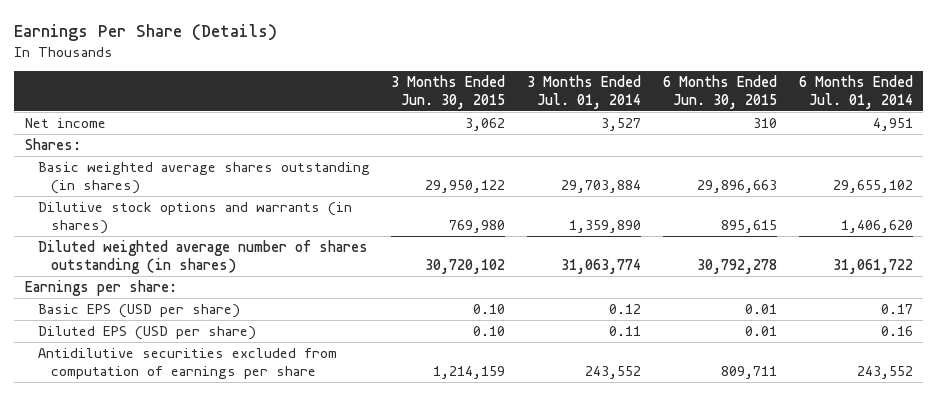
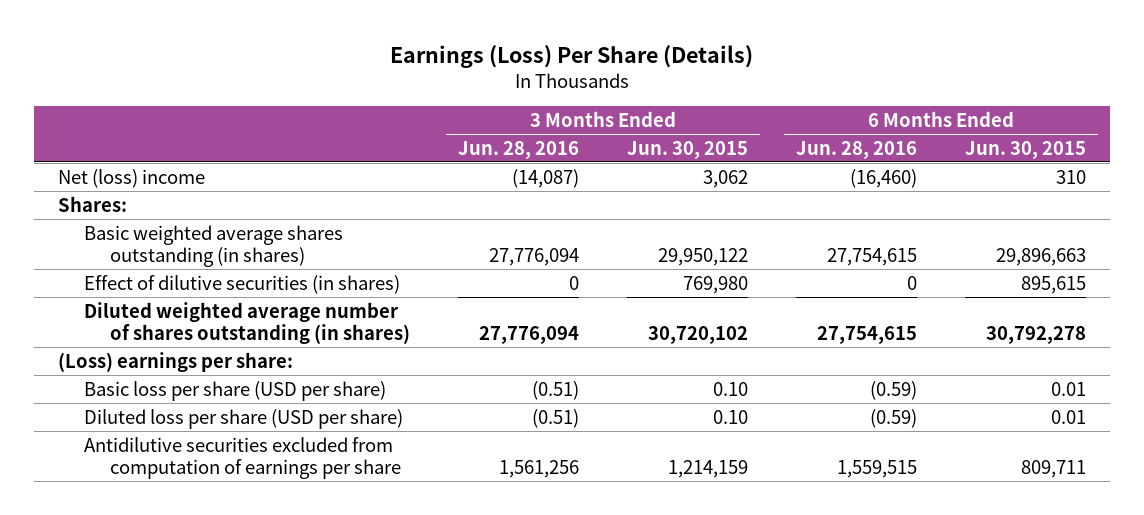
- Earnings Per Share (Details)
+ Earnings (Loss) Per Share (Details)
- | 3 Months Ended Jun. 30, 2015 | 3 Months Ended Jul. 01, 2014 | 6 Months Ended Jun. 30, 2015 | 6 Months Ended Jul. 01, 2014
+ | 3 Months Ended Jun. 28, 2016 | 3 Months Ended Jun. 30, 2015 | 6 Months Ended Jun. 28, 2016 | 6 Months Ended Jun. 30, 2015
- Net income | 3,062 | 3,527 | 310 | 4,951
+ Net (loss) income | (14,087) | 3,062 | (16,460) | 310
- Dilutive stock options and warrants (in shares) | 769,980 | 1,359,890 | 895,615 | 1,406,620
+ Effect of dilutive securities (in shares) | 0 | 769,980 | 0 | 895,615
- Earnings per share:
- Basic EPS (USD per share) | 0.10 | 0.12 | 0.01 | 0.17
- Diluted EPS (USD per share) | 0.10 | 0.11 | 0.01 | 0.16
+ (Loss) earnings per share:
+ Basic loss per share (USD per share) | (0.51) | 0.10 | (0.59) | 0.01
+ Diluted loss per share (USD per share) | (0.51) | 0.10 | (0.59) | 0.01

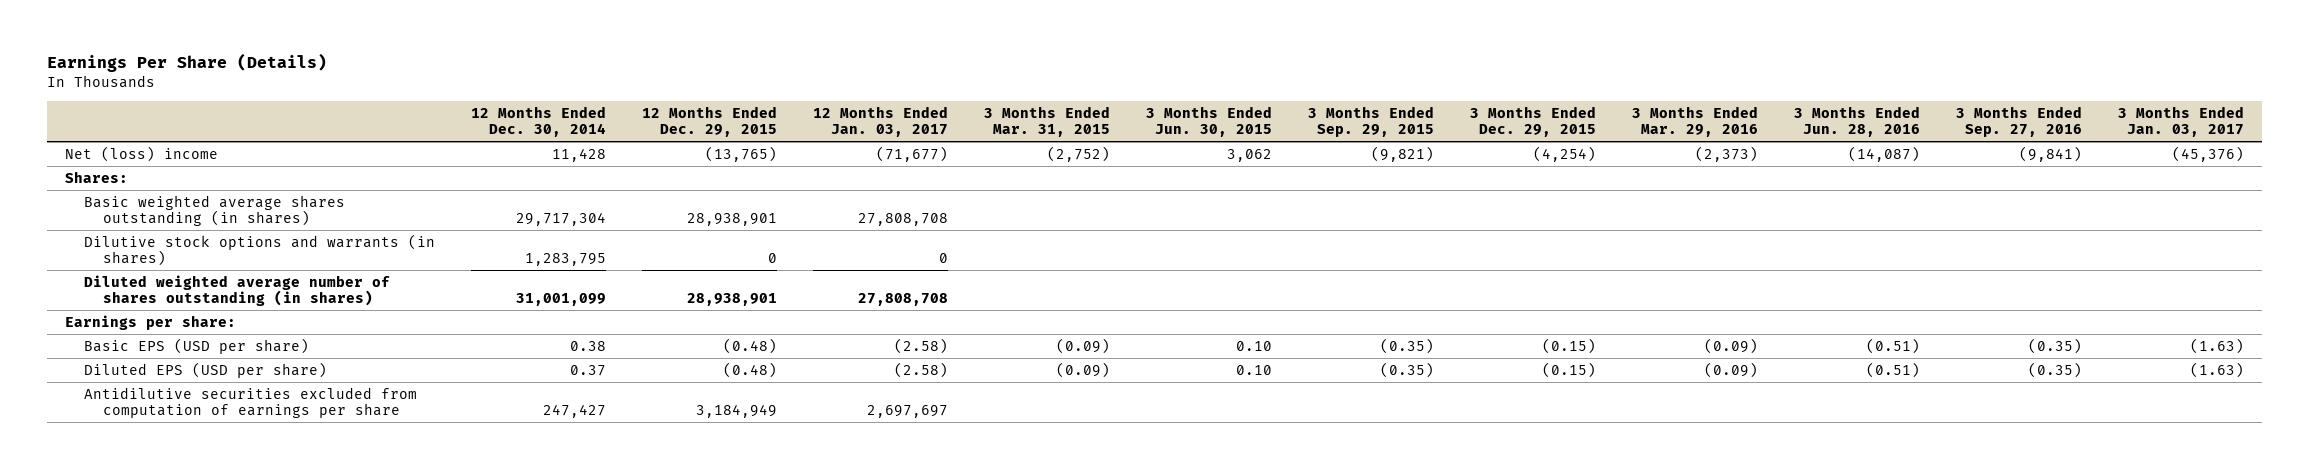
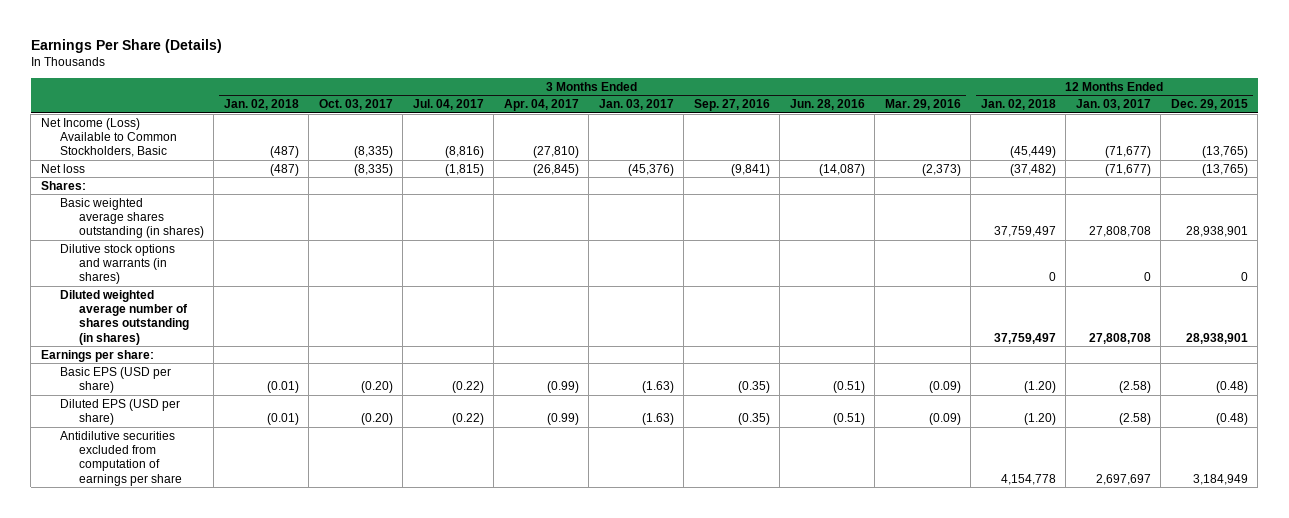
- | 12 Months Ended Dec. 30, 2014 | 12 Months Ended Dec. 29, 2015 | 12 Months Ended Jan. 03, 2017 | 3 Months Ended Mar. 31, 2015 | 3 Months Ended Jun. 30, 2015 | 3 Months Ended Sep. 29, 2015 | 3 Months Ended Dec. 29, 2015 | 3 Months Ended Mar. 29, 2016 | 3 Months Ended Jun. 28, 2016 | 3 Months Ended Sep. 27, 2016 | 3 Months Ended Jan. 03, 2017
+ | 3 Months Ended Jan. 02, 2018 | 3 Months Ended Oct. 03, 2017 | 3 Months Ended Jul. 04, 2017 | 3 Months Ended Apr. 04, 2017 | 3 Months Ended Jan. 03, 2017 | 3 Months Ended Sep. 27, 2016 | 3 Months Ended Jun. 28, 2016 | 3 Months Ended Mar. 29, 2016 | 12 Months Ended Jan. 02, 2018 | 12 Months Ended Jan. 03, 2017 | 12 Months Ended Dec. 29, 2015
- Net (loss) income | 11,428 | (13,765) | (71,677) | (2,752) | 3,062 | (9,821) | (4,254) | (2,373) | (14,087) | (9,841) | (45,376)
+ Net Income (Loss) Available to Common Stockholders, Basic | (487) | (8,335) | (8,816) | (27,810) | | | | | (45,449) | (71,677) | (13,765)
+ Net loss | (487) | (8,335) | (1,815) | (26,845) | (45,376) | (9,841) | (14,087) | (2,373) | (37,482) | (71,677) | (13,765)

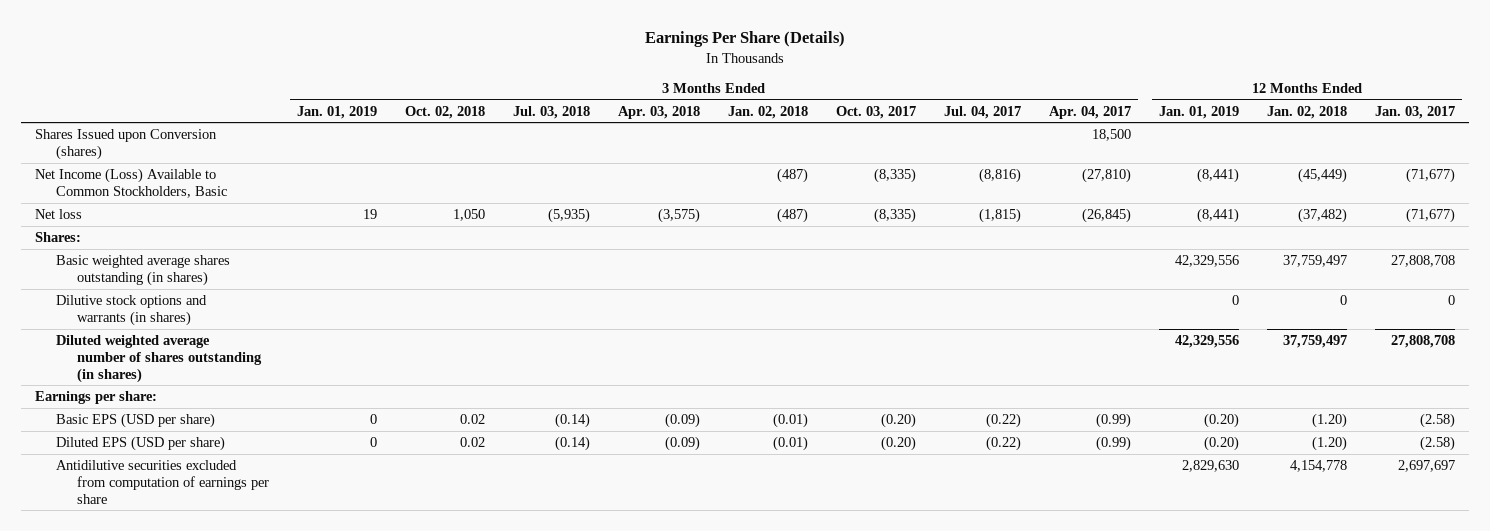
- | 3 Months Ended Jan. 02, 2018 | 3 Months Ended Oct. 03, 2017 | 3 Months Ended Jul. 04, 2017 | 3 Months Ended Apr. 04, 2017 | 3 Months Ended Jan. 03, 2017 | 3 Months Ended Sep. 27, 2016 | 3 Months Ended Jun. 28, 2016 | 3 Months Ended Mar. 29, 2016 | 12 Months Ended Jan. 02, 2018 | 12 Months Ended Jan. 03, 2017 | 12 Months Ended Dec. 29, 2015
+ | 3 Months Ended Jan. 01, 2019 | 3 Months Ended Oct. 02, 2018 | 3 Months Ended Jul. 03, 2018 | 3 Months Ended Apr. 03, 2018 | 3 Months Ended Jan. 02, 2018 | 3 Months Ended Oct. 03, 2017 | 3 Months Ended Jul. 04, 2017 | 3 Months Ended Apr. 04, 2017 | 12 Months Ended Jan. 01, 2019 | 12 Months Ended Jan. 02, 2018 | 12 Months Ended Jan. 03, 2017
+ Shares Issued upon Conversion (shares) | | | | | | | | 18,500 | | |

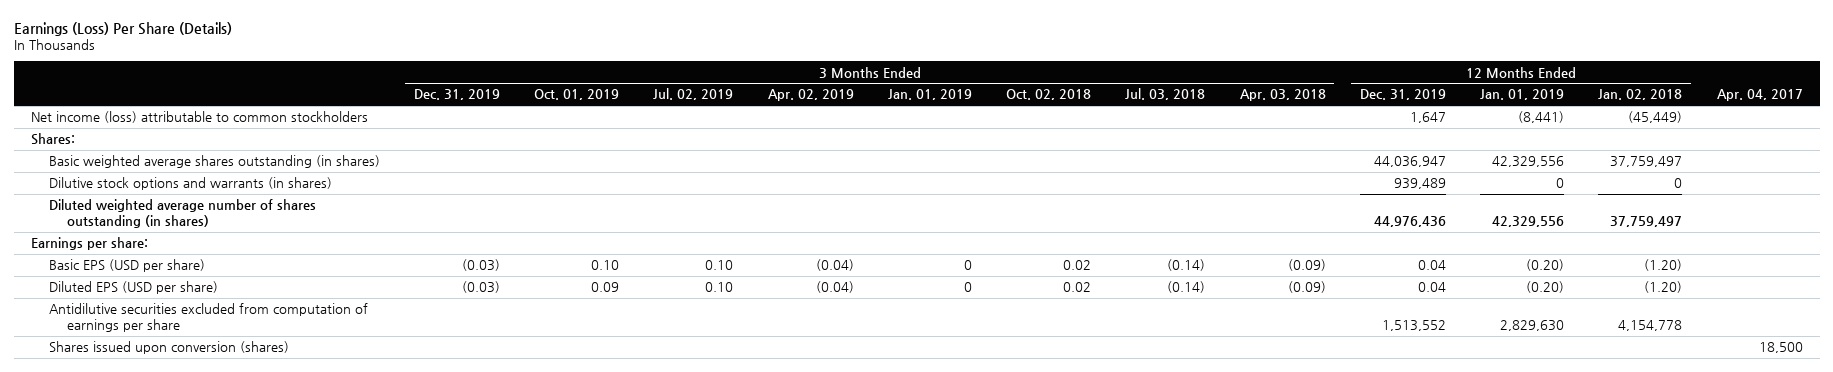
- Earnings Per Share (Details)
+ Earnings (Loss) Per Share (Details)
- | 3 Months Ended Jan. 01, 2019 | 3 Months Ended Oct. 02, 2018 | 3 Months Ended Jul. 03, 2018 | 3 Months Ended Apr. 03, 2018 | 3 Months Ended Jan. 02, 2018 | 3 Months Ended Oct. 03, 2017 | 3 Months Ended Jul. 04, 2017 | 3 Months Ended Apr. 04, 2017 | 12 Months Ended Jan. 01, 2019 | 12 Months Ended Jan. 02, 2018 | 12 Months Ended Jan. 03, 2017
+ | 3 Months Ended Dec. 31, 2019 | 3 Months Ended Oct. 01, 2019 | 3 Months Ended Jul. 02, 2019 | 3 Months Ended Apr. 02, 2019 | 3 Months Ended Jan. 01, 2019 | 3 Months Ended Oct. 02, 2018 | 3 Months Ended Jul. 03, 2018 | 3 Months Ended Apr. 03, 2018 | 12 Months Ended Dec. 31, 2019 | 12 Months Ended Jan. 01, 2019 | 12 Months Ended Jan. 02, 2018 | Apr. 04, 2017
- Shares Issued upon Conversion (shares) | | | | | | | | 18,500 | | |
- Net Income (Loss) Available to Common Stockholders, Basic | | | | | (487) | (8,335) | (8,816) | (27,810) | (8,441) | (45,449) | (71,677)
- Net loss | 19 | 1,050 | (5,935) | (3,575) | (487) | (8,335) | (1,815) | (26,845) | (8,441) | (37,482) | (71,677)
+ Net income (loss) attributable to common stockholders | | | | | | | | | 1,647 | (8,441) | (45,449) |
+ Shares issued upon conversion (shares) | | | | | | | | | | | | 18,500

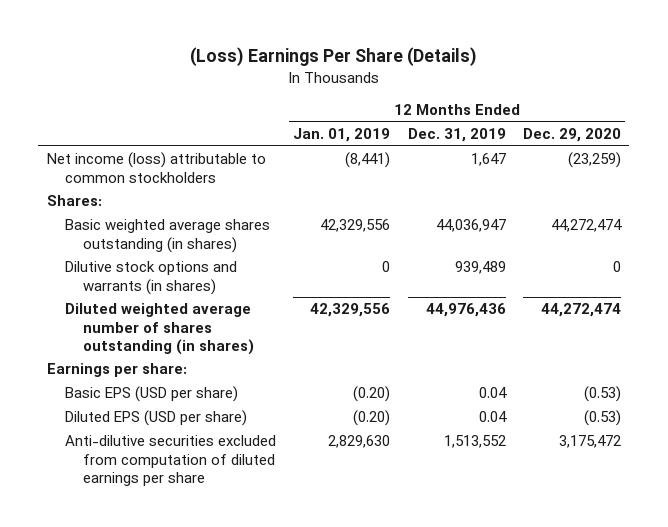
- Earnings (Loss) Per Share (Details)
+ (Loss) Earnings Per Share (Details)
- | 3 Months Ended Dec. 31, 2019 | 3 Months Ended Oct. 01, 2019 | 3 Months Ended Jul. 02, 2019 | 3 Months Ended Apr. 02, 2019 | 3 Months Ended Jan. 01, 2019 | 3 Months Ended Oct. 02, 2018 | 3 Months Ended Jul. 03, 2018 | 3 Months Ended Apr. 03, 2018 | 12 Months Ended Dec. 31, 2019 | 12 Months Ended Jan. 01, 2019 | 12 Months Ended Jan. 02, 2018 | Apr. 04, 2017
+ | 12 Months Ended Jan. 01, 2019 | 12 Months Ended Dec. 31, 2019 | 12 Months Ended Dec. 29, 2020
- Antidilutive securities excluded from computation of earnings per share | | | | | | | | | 1,513,552 | 2,829,630 | 4,154,778 |
- Shares issued upon conversion (shares) | | | | | | | | | | | | 18,500
+ Anti-dilutive securities excluded from computation of diluted earnings per share | 2,829,630 | 1,513,552 | 3,175,472

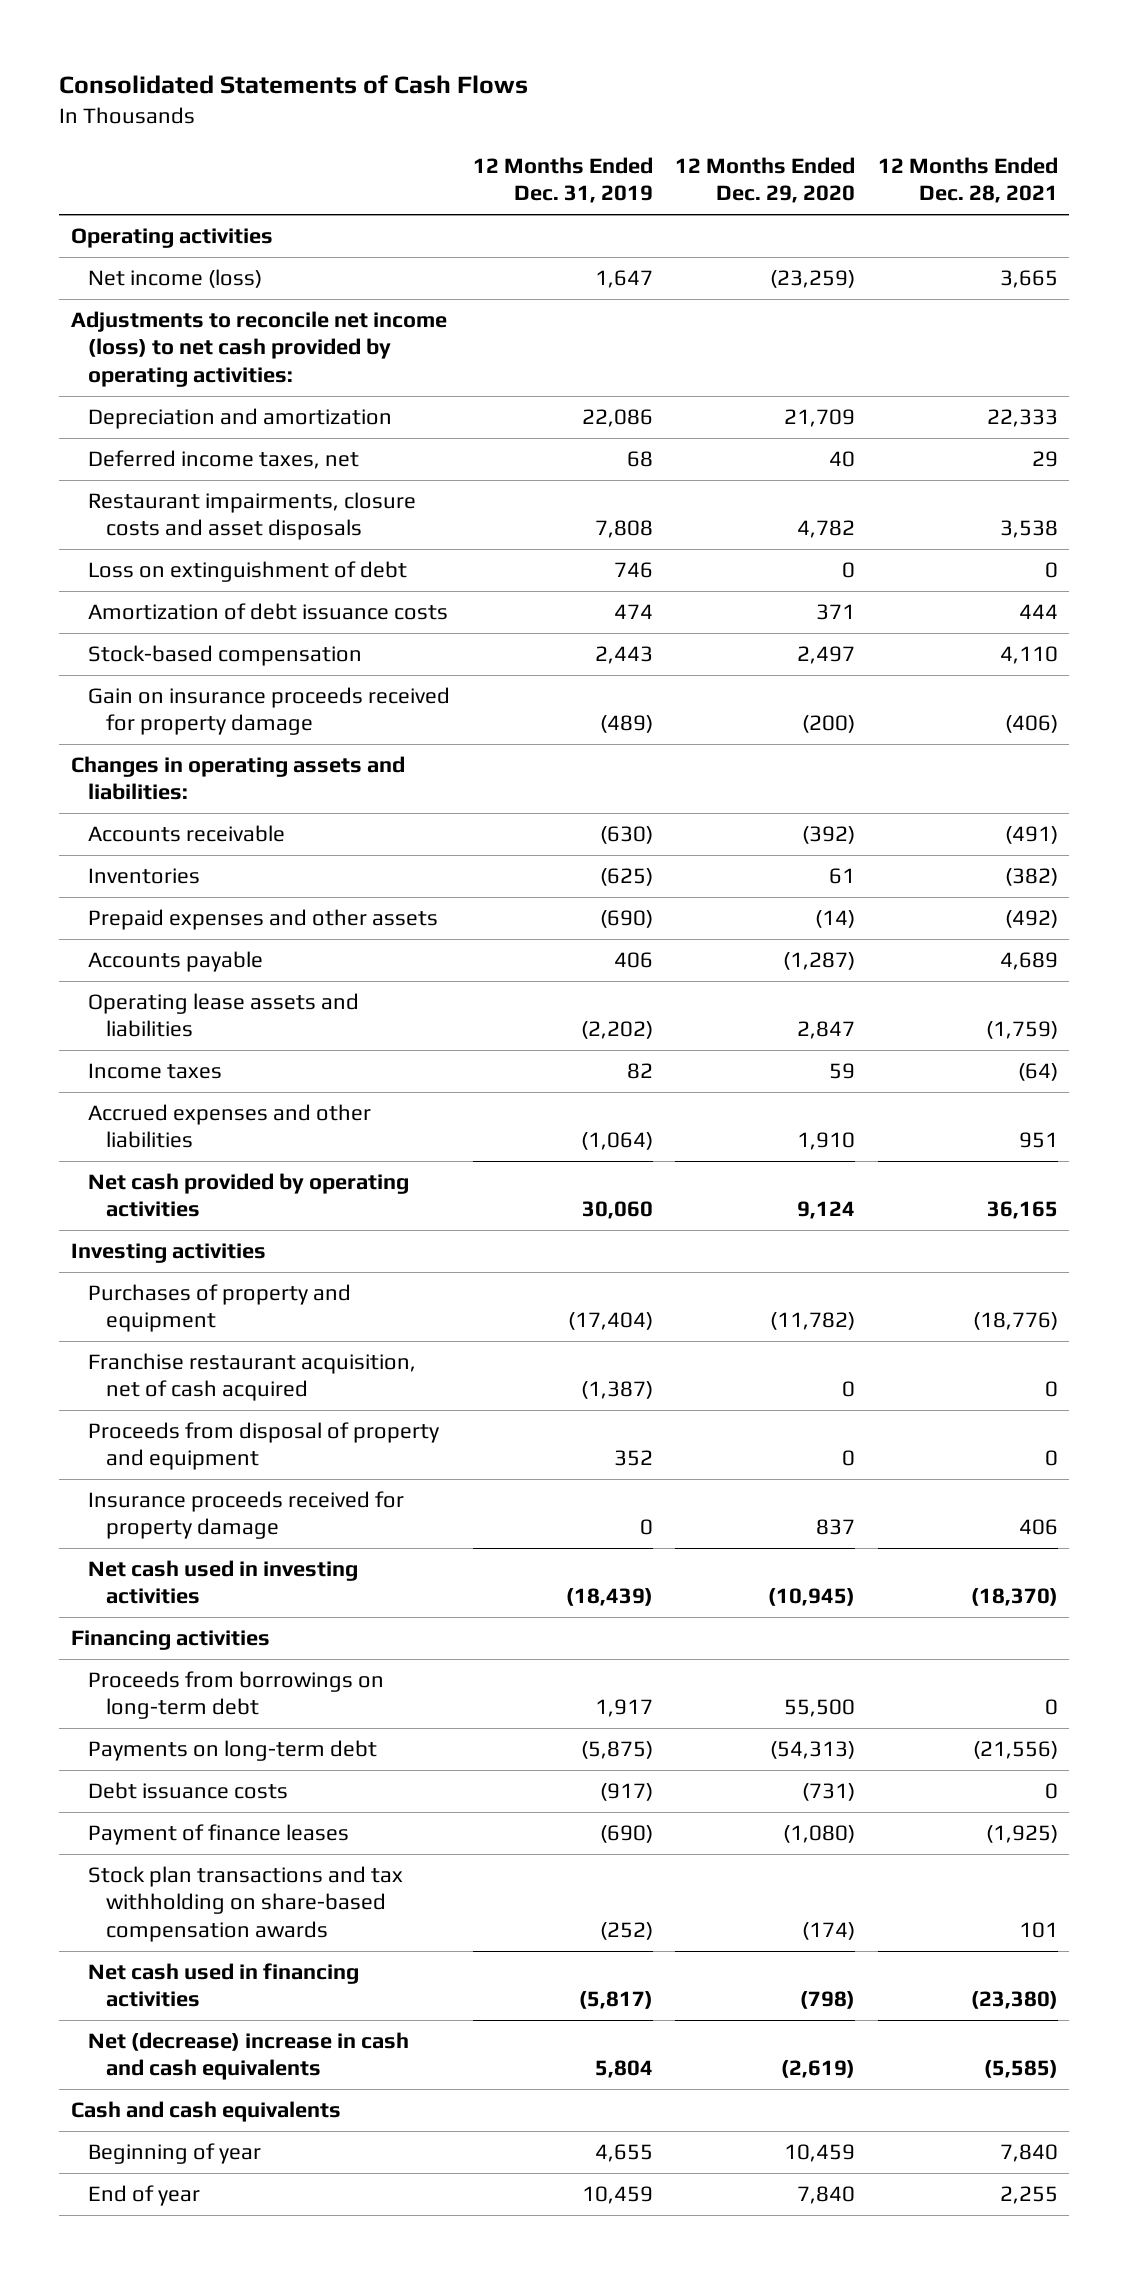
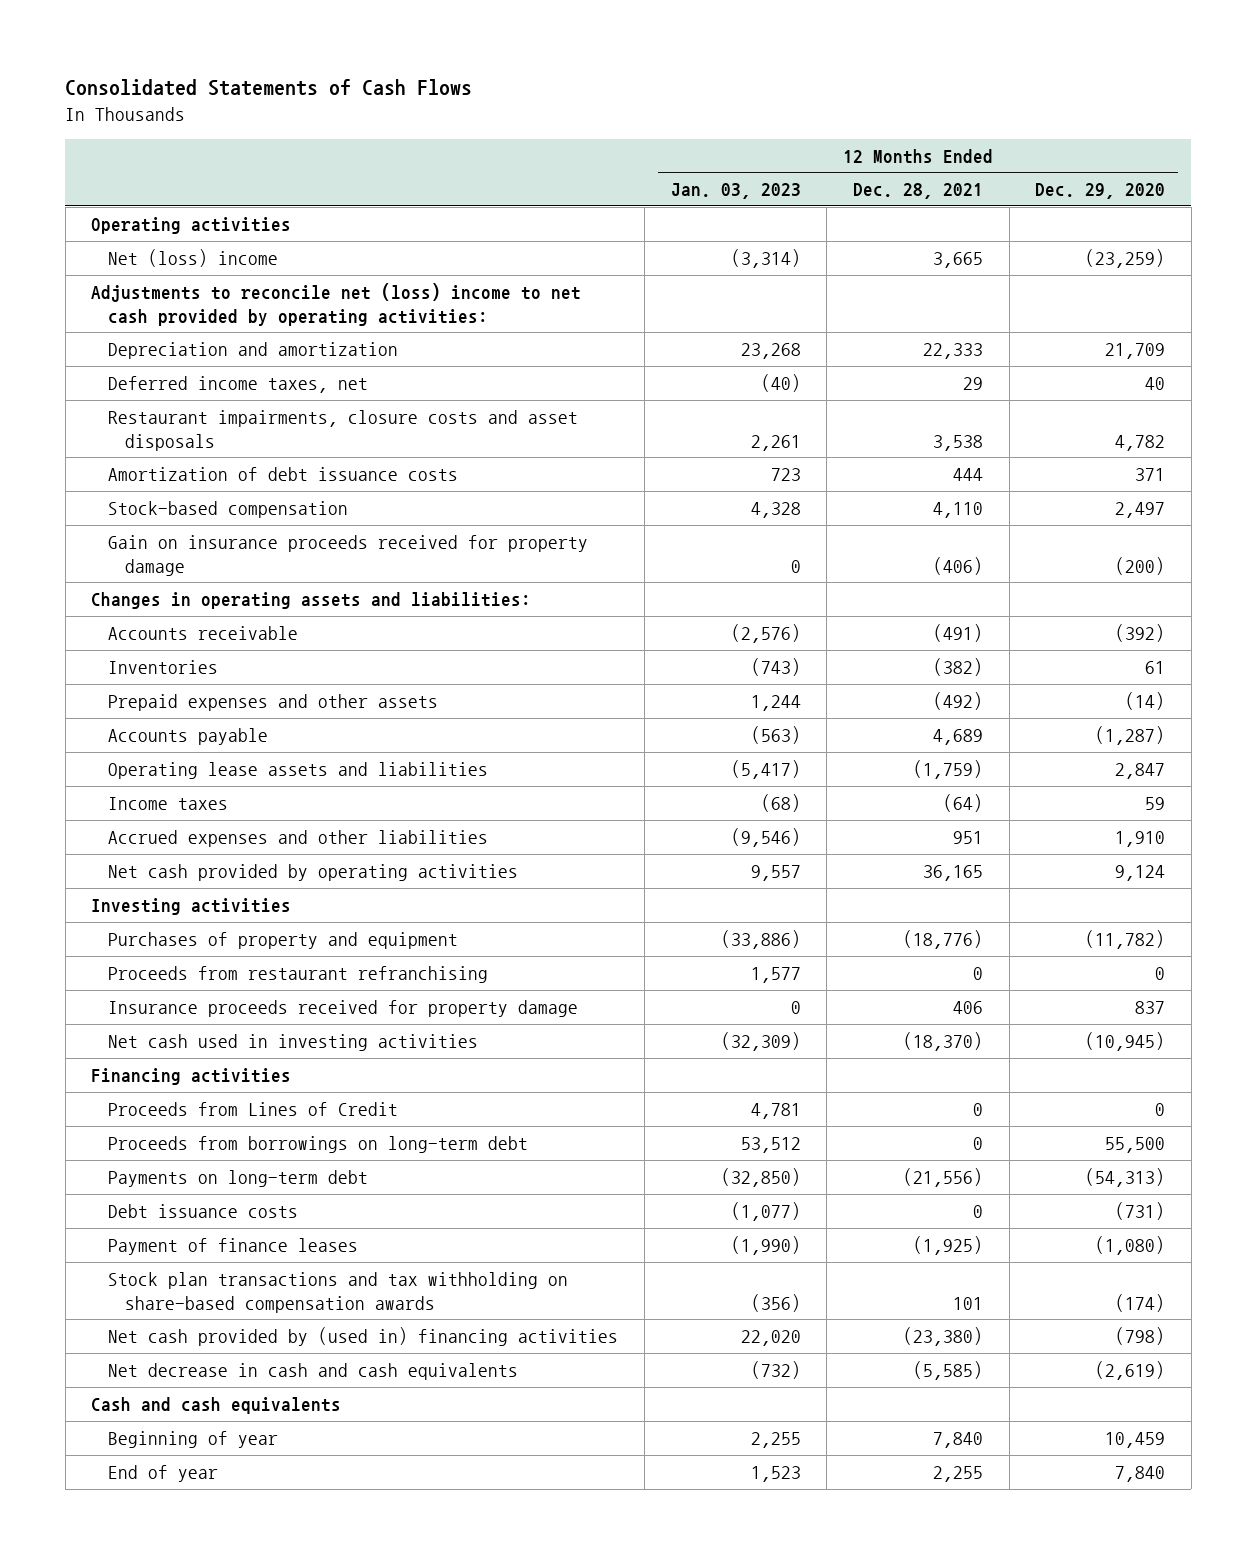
- | 12 Months Ended Dec. 31, 2019 | 12 Months Ended Dec. 29, 2020 | 12 Months Ended Dec. 28, 2021
+ | 12 Months Ended Jan. 03, 2023 | 12 Months Ended Dec. 28, 2021 | 12 Months Ended Dec. 29, 2020
- Net income (loss) | 1,647 | (23,259) | 3,665
- Adjustments to reconcile net income (loss) to net cash provided by operating activities:
+ Net (loss) income | (3,314) | 3,665 | (23,259)
+ Adjustments to reconcile net (loss) income to net cash provided by operating activities:
- Loss on extinguishment of debt | 746 | 0 | 0
- Franchise restaurant acquisition, net of cash acquired | (1,387) | 0 | 0
- Proceeds from disposal of property and equipment | 352 | 0 | 0
+ Proceeds from restaurant refranchising | 1,577 | 0 | 0
+ Proceeds from Lines of Credit | 4,781 | 0 | 0
- Net cash used in financing activities | (5,817) | (798) | (23,380)
- Net (decrease) increase in cash and cash equivalents | 5,804 | (2,619) | (5,585)
+ Net cash provided by (used in) financing activities | 22,020 | (23,380) | (798)
+ Net decrease in cash and cash equivalents | (732) | (5,585) | (2,619)

